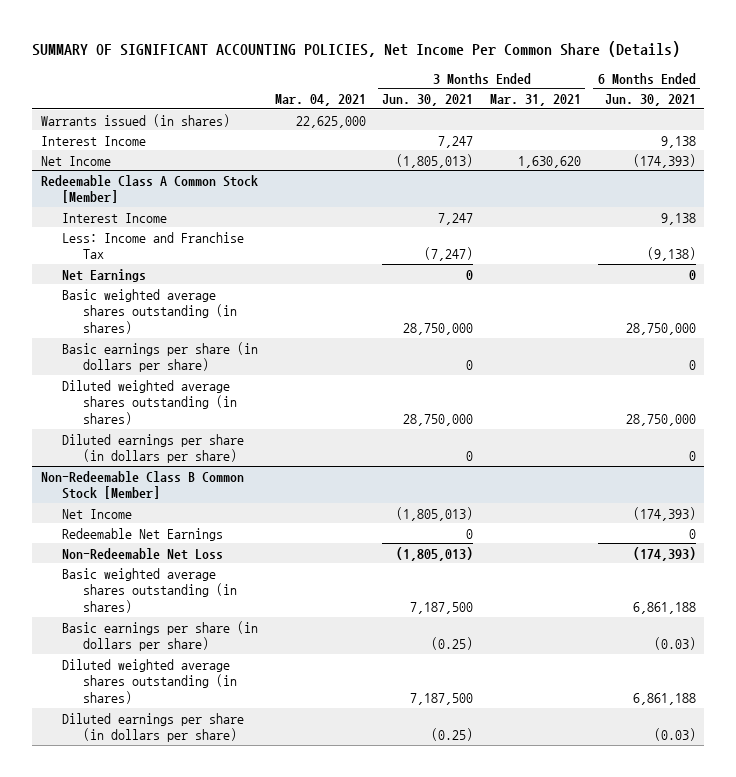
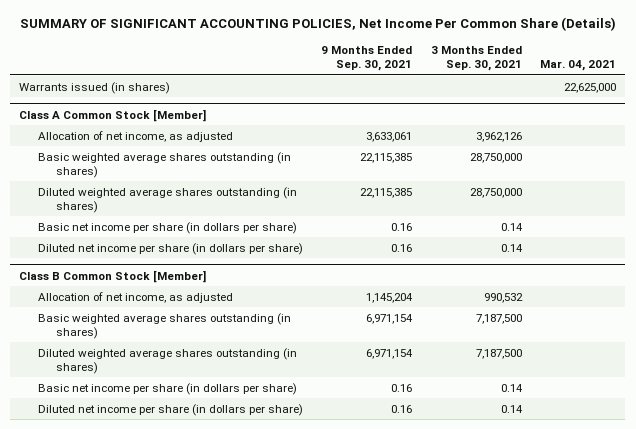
- | Mar. 04, 2021 | 3 Months Ended Jun. 30, 2021 | 3 Months Ended Mar. 31, 2021 | 6 Months Ended Jun. 30, 2021
+ | 9 Months Ended Sep. 30, 2021 | 3 Months Ended Sep. 30, 2021 | Mar. 04, 2021
- Interest Income | | 7,247 | | 9,138
- Net Income | | (1,805,013) | 1,630,620 | (174,393)
- Redeemable Class A Common Stock [Member]
- Interest Income | | 7,247 | | 9,138
- Less: Income and Franchise Tax | | (7,247) | | (9,138)
- Net Earnings | | 0 | | 0
+ Class A Common Stock [Member]
+ Allocation of net income, as adjusted | 3,633,061 | 3,962,126 |
- Basic earnings per share (in dollars per share) | | 0 | | 0
- Diluted earnings per share (in dollars per share) | | 0 | | 0
- Non-Redeemable Class B Common Stock [Member]
- Net Income | | (1,805,013) | | (174,393)
- Redeemable Net Earnings | | 0 | | 0
- Non-Redeemable Net Loss | | (1,805,013) | | (174,393)
+ Basic net income per share (in dollars per share) | 0.16 | 0.14 |
+ Diluted net income per share (in dollars per share) | 0.16 | 0.14 |
+ Class B Common Stock [Member]
+ Allocation of net income, as adjusted | 1,145,204 | 990,532 |
- Basic earnings per share (in dollars per share) | | (0.25) | | (0.03)
- Diluted earnings per share (in dollars per share) | | (0.25) | | (0.03)
+ Basic net income per share (in dollars per share) | 0.16 | 0.14 |
+ Diluted net income per share (in dollars per share) | 0.16 | 0.14 |

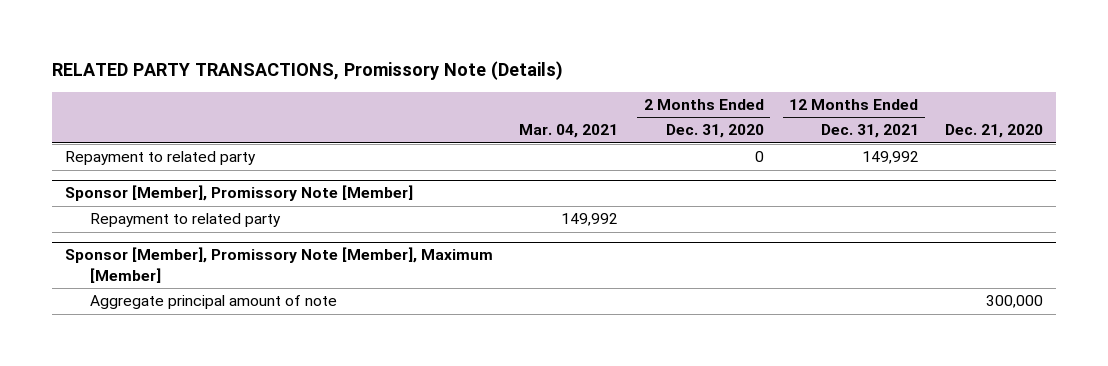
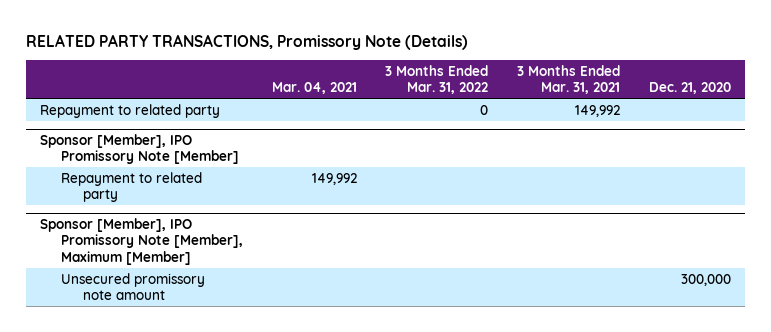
- | Mar. 04, 2021 | 2 Months Ended Dec. 31, 2020 | 12 Months Ended Dec. 31, 2021 | Dec. 21, 2020
+ | Mar. 04, 2021 | 3 Months Ended Mar. 31, 2022 | 3 Months Ended Mar. 31, 2021 | Dec. 21, 2020
- Sponsor [Member], Promissory Note [Member]
+ Sponsor [Member], IPO Promissory Note [Member]
- Sponsor [Member], Promissory Note [Member], Maximum [Member]
- Aggregate principal amount of note | | | | 300,000
+ Sponsor [Member], IPO Promissory Note [Member], Maximum [Member]
+ Unsecured promissory note amount | | | | 300,000

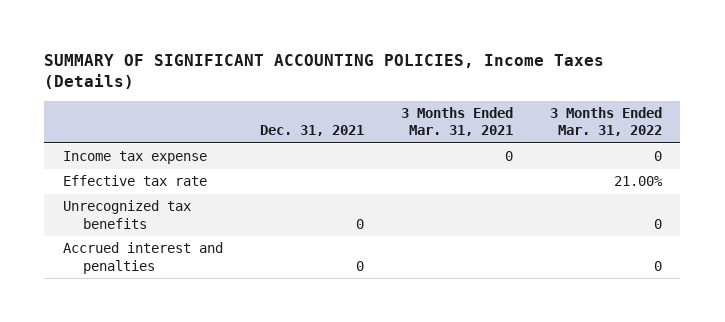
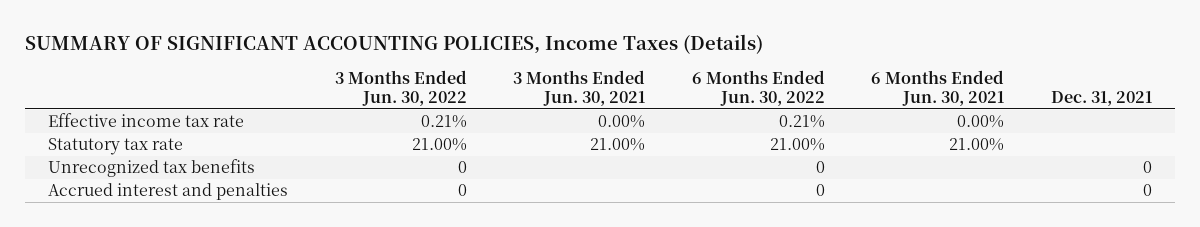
- | Dec. 31, 2021 | 3 Months Ended Mar. 31, 2021 | 3 Months Ended Mar. 31, 2022
+ | 3 Months Ended Jun. 30, 2022 | 3 Months Ended Jun. 30, 2021 | 6 Months Ended Jun. 30, 2022 | 6 Months Ended Jun. 30, 2021 | Dec. 31, 2021
- Income tax expense | | 0 | 0
- Effective tax rate | | | 21.00%
+ Effective income tax rate | 0.21% | 0.00% | 0.21% | 0.00% |
+ Statutory tax rate | 21.00% | 21.00% | 21.00% | 21.00% |

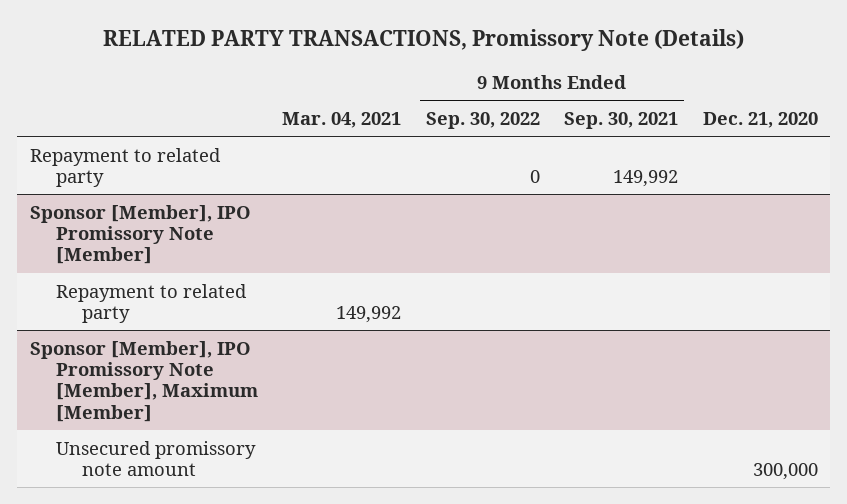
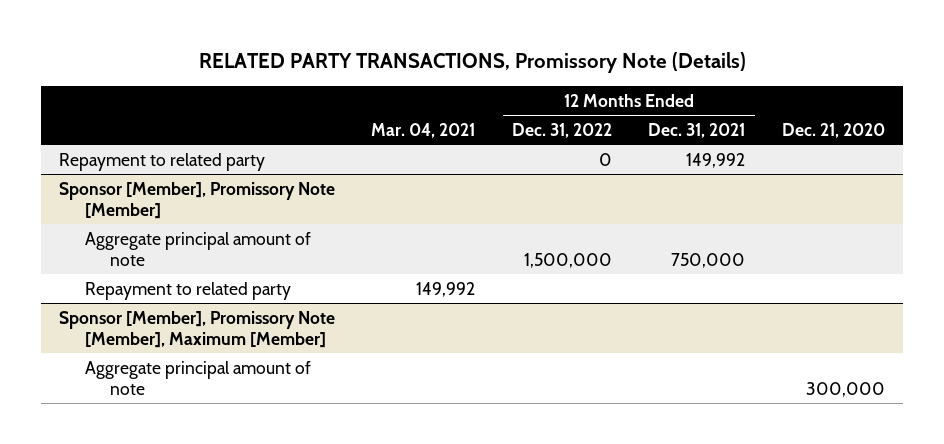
- | Mar. 04, 2021 | 9 Months Ended Sep. 30, 2022 | 9 Months Ended Sep. 30, 2021 | Dec. 21, 2020
+ | Mar. 04, 2021 | 12 Months Ended Dec. 31, 2022 | 12 Months Ended Dec. 31, 2021 | Dec. 21, 2020
- Sponsor [Member], IPO Promissory Note [Member]
+ Sponsor [Member], Promissory Note [Member]
+ Aggregate principal amount of note | | 1,500,000 | 750,000 |
- Sponsor [Member], IPO Promissory Note [Member], Maximum [Member]
- Unsecured promissory note amount | | | | 300,000
+ Sponsor [Member], Promissory Note [Member], Maximum [Member]
+ Aggregate principal amount of note | | | | 300,000

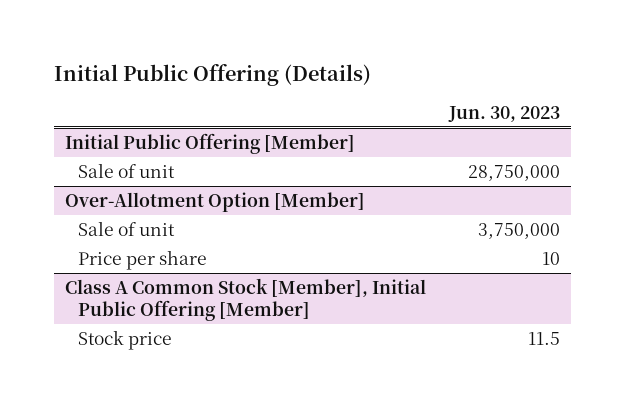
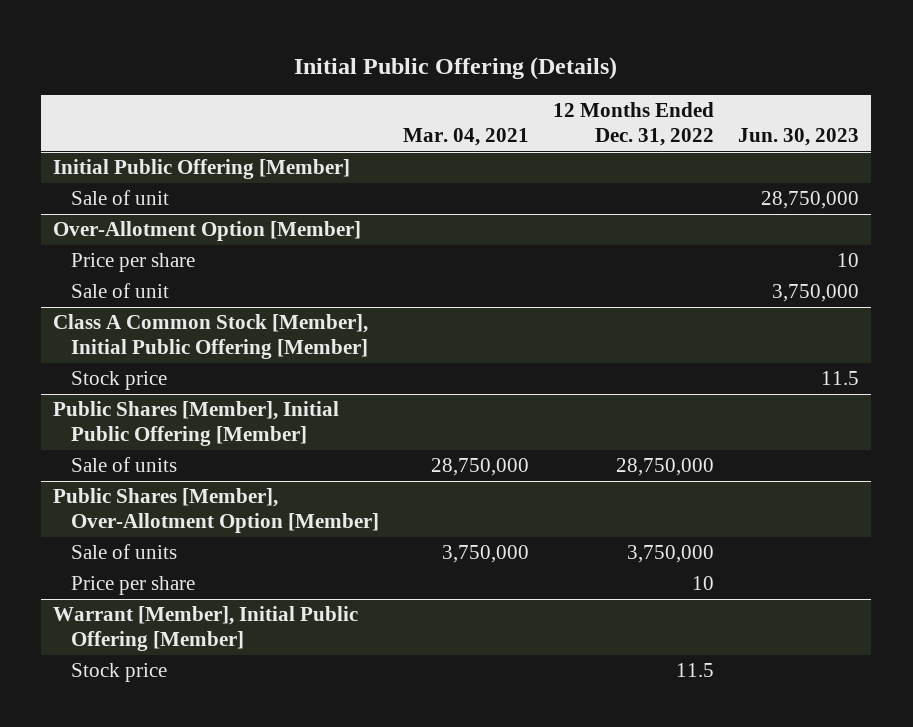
- | Jun. 30, 2023
+ | Mar. 04, 2021 | 12 Months Ended Dec. 31, 2022 | Jun. 30, 2023
@ Over-Allotment Option [Member]
moved down: Sale of unit | | | 3,750,000
+ Public Shares [Member], Initial Public Offering [Member]
+ Sale of units | 28,750,000 | 28,750,000 |
+ Public Shares [Member], Over-Allotment Option [Member]
+ Sale of units | 3,750,000 | 3,750,000 |
+ Price per share | | 10 |
+ Warrant [Member], Initial Public Offering [Member]
+ Stock price | | 11.5 |

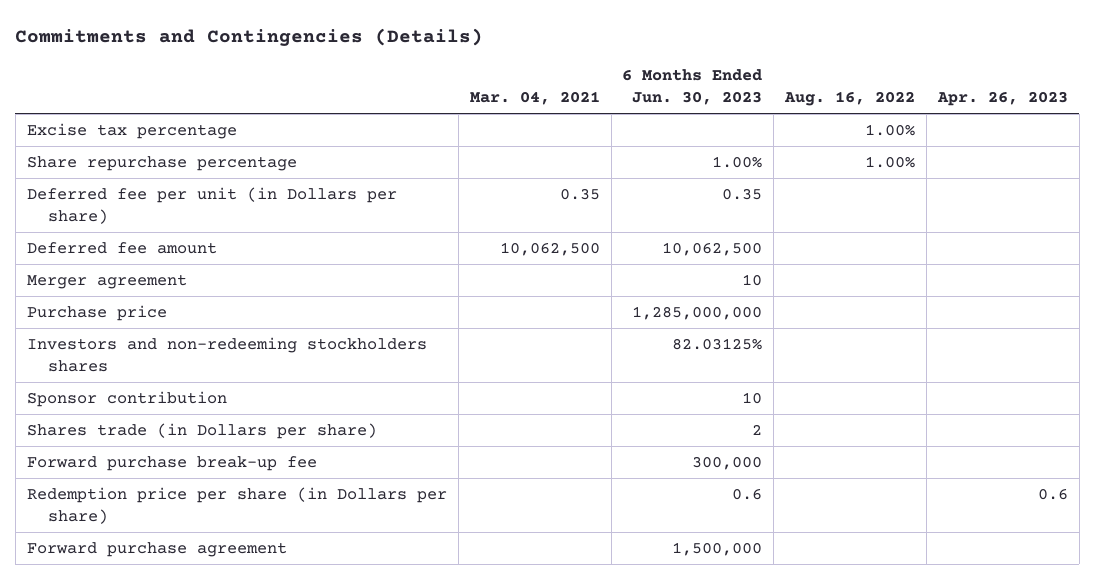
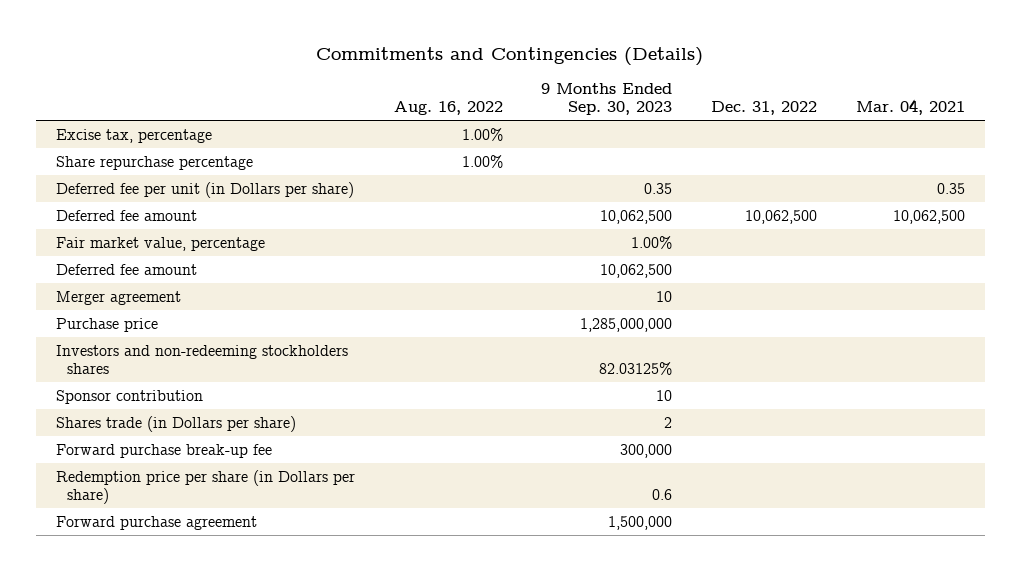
- | Mar. 04, 2021 | 6 Months Ended Jun. 30, 2023 | Aug. 16, 2022 | Apr. 26, 2023
+ | Aug. 16, 2022 | 9 Months Ended Sep. 30, 2023 | Dec. 31, 2022 | Mar. 04, 2021
- Excise tax percentage | | | 1.00% |
+ Excise tax, percentage | 1.00% | | |
+ Fair market value, percentage | | 1.00% | |
+ Deferred fee amount | | 10,062,500 | |

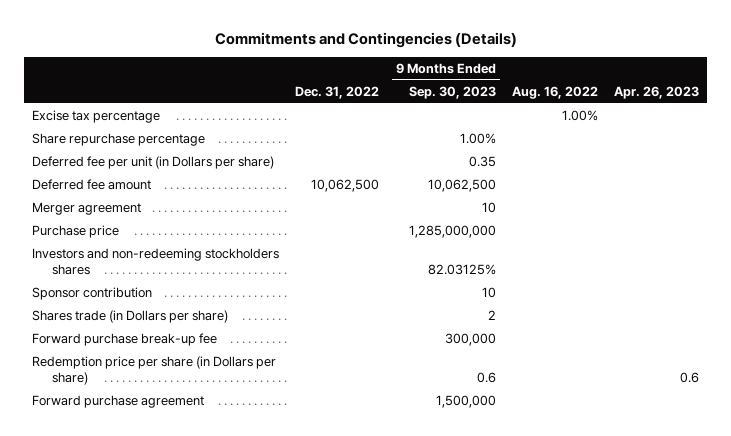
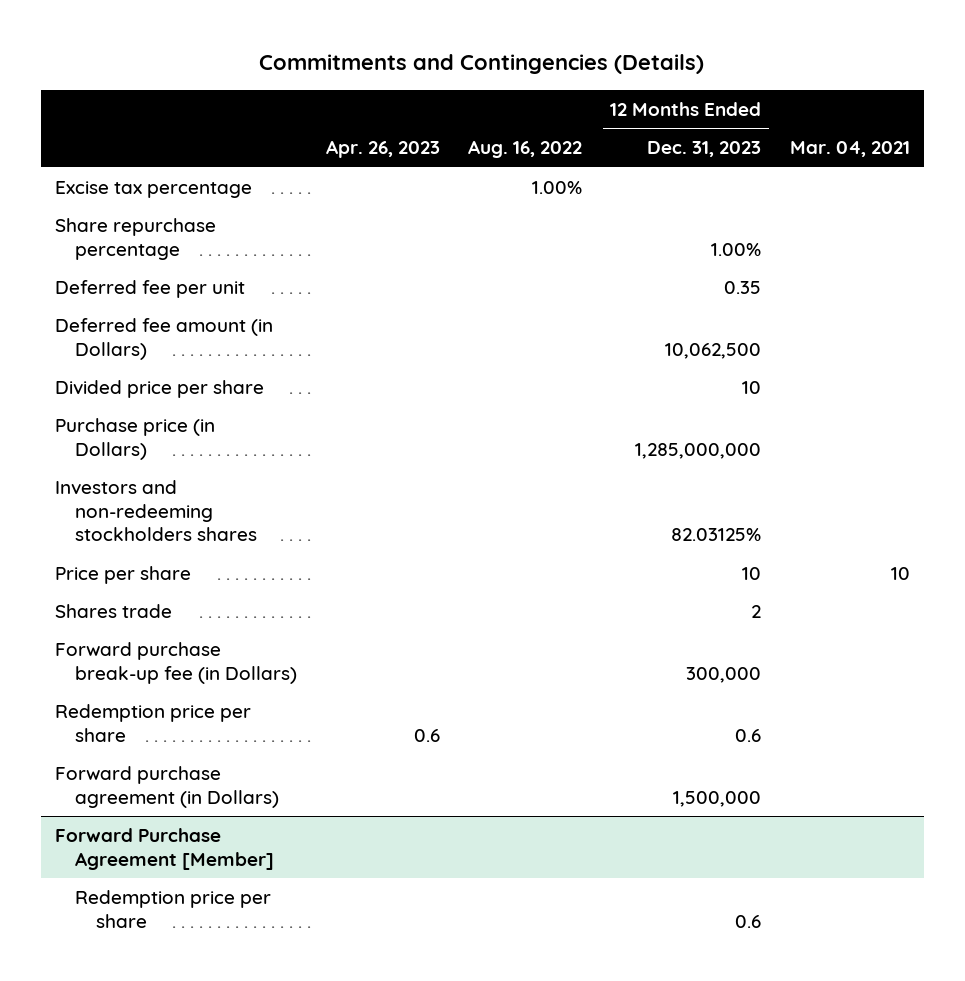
- | Dec. 31, 2022 | 9 Months Ended Sep. 30, 2023 | Aug. 16, 2022 | Apr. 26, 2023
+ | Apr. 26, 2023 | Aug. 16, 2022 | 12 Months Ended Dec. 31, 2023 | Mar. 04, 2021
- Deferred fee per unit (in Dollars per share) | | 0.35 | |
- Deferred fee amount | 10,062,500 | 10,062,500 | |
- Merger agreement | | 10 | |
- Purchase price | | 1,285,000,000 | |
+ Deferred fee per unit | | | 0.35 |
+ Deferred fee amount (in Dollars) | | | 10,062,500 |
+ Divided price per share | | | 10 |
+ Purchase price (in Dollars) | | | 1,285,000,000 |
- Sponsor contribution | | 10 | |
- Shares trade (in Dollars per share) | | 2 | |
- Forward purchase break-up fee | | 300,000 | |
- Redemption price per share (in Dollars per share) | | 0.6 | | 0.6
- Forward purchase agreement | | 1,500,000 | |
+ Price per share | | | 10 | 10
+ Shares trade | | | 2 |
+ Forward purchase break-up fee (in Dollars) | | | 300,000 |
+ Redemption price per share | 0.6 | | 0.6 |
+ Forward purchase agreement (in Dollars) | | | 1,500,000 |
+ Forward Purchase Agreement [Member]
+ Redemption price per share | | | 0.6 |

